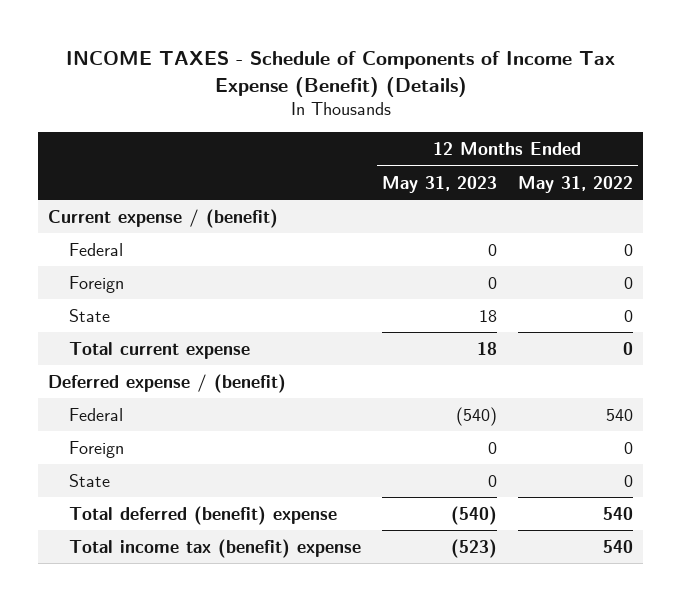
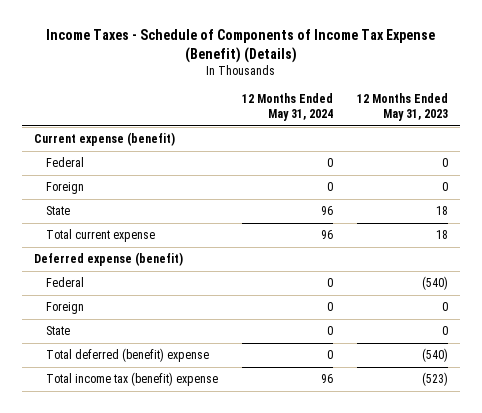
- INCOME TAXES - Schedule of Components of Income Tax Expense (Benefit) (Details)
+ Income Taxes - Schedule of Components of Income Tax Expense (Benefit) (Details)
- | 12 Months Ended May 31, 2023 | 12 Months Ended May 31, 2022
+ | 12 Months Ended May 31, 2024 | 12 Months Ended May 31, 2023
- Current expense / (benefit)
+ Current expense (benefit)
- Deferred expense / (benefit)
+ Deferred expense (benefit)

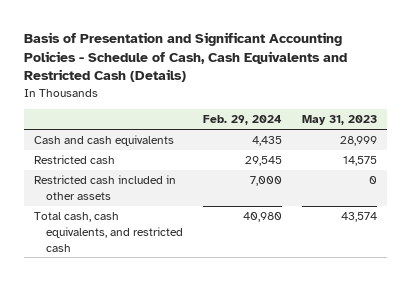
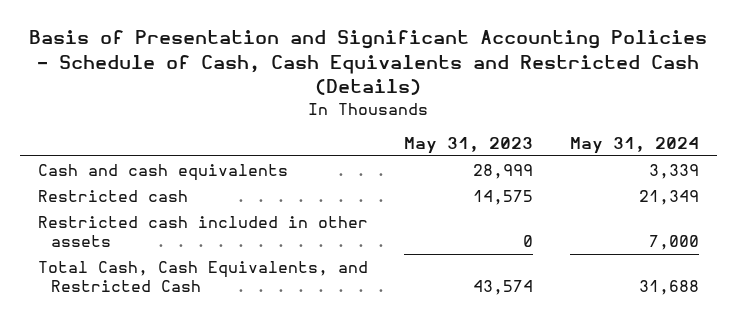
- | Feb. 29, 2024 | May 31, 2023
+ | May 31, 2023 | May 31, 2024
- Total cash, cash equivalents, and restricted cash | 40,980 | 43,574
+ Total Cash, Cash Equivalents, and Restricted Cash | 43,574 | 31,688

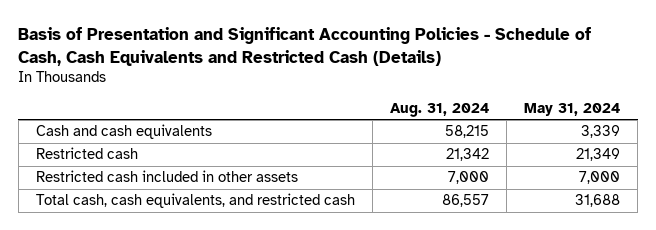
- | May 31, 2023 | May 31, 2024
+ | Aug. 31, 2024 | May 31, 2024
- Total Cash, Cash Equivalents, and Restricted Cash | 43,574 | 31,688
+ Total cash, cash equivalents, and restricted cash | 86,557 | 31,688

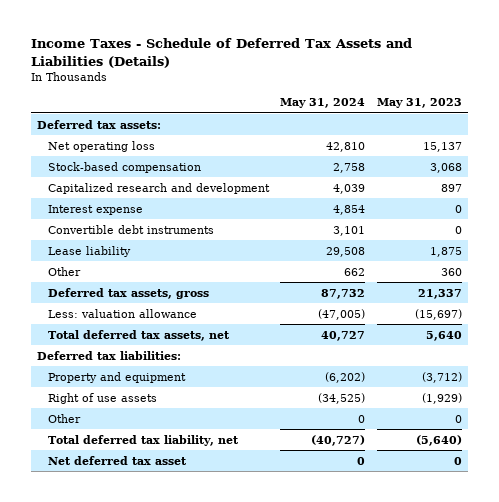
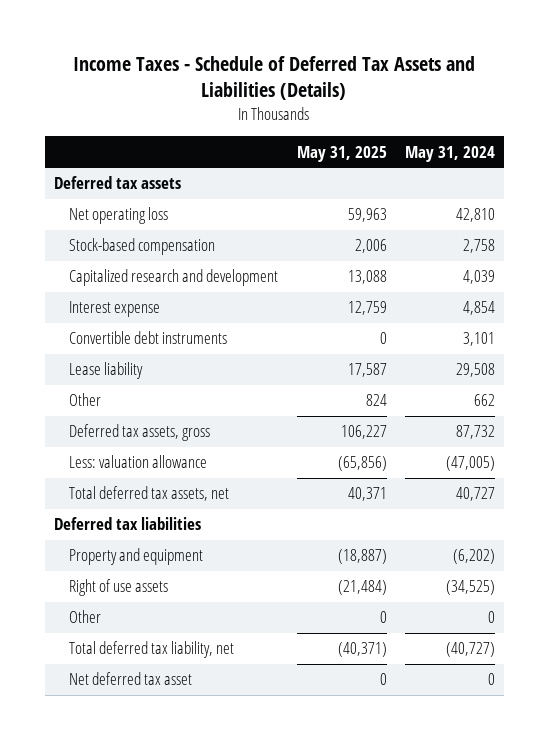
- | May 31, 2024 | May 31, 2023
+ | May 31, 2025 | May 31, 2024
- Deferred tax assets:
+ Deferred tax assets
- Deferred tax liabilities:
+ Deferred tax liabilities

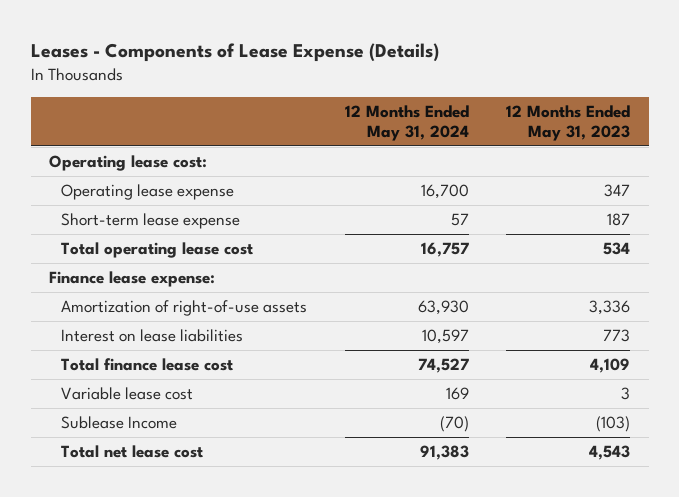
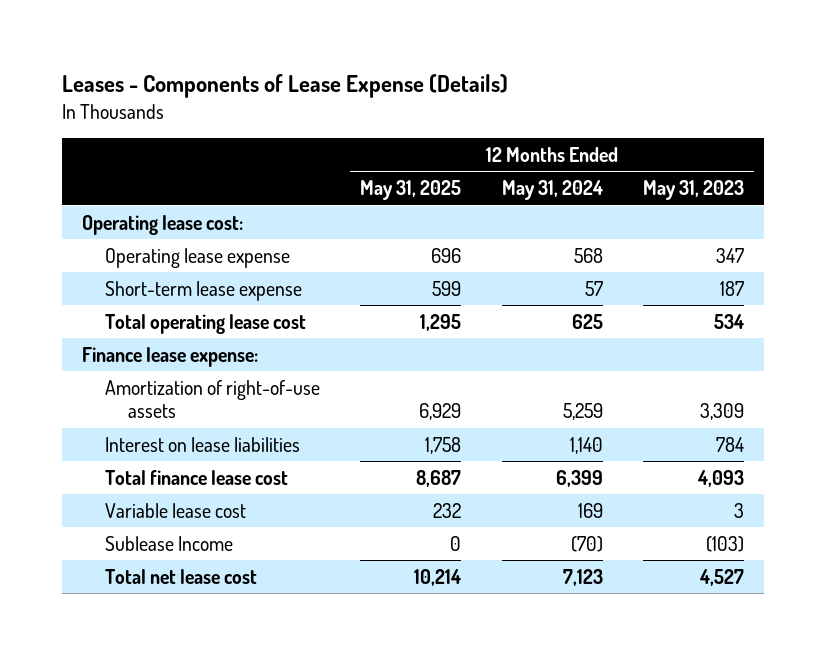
- | 12 Months Ended May 31, 2024 | 12 Months Ended May 31, 2023
+ | 12 Months Ended May 31, 2025 | 12 Months Ended May 31, 2024 | 12 Months Ended May 31, 2023
- Operating lease expense | 16,700 | 347
+ Operating lease expense | 696 | 568 | 347
- Total operating lease cost | 16,757 | 534
+ Total operating lease cost | 1,295 | 625 | 534
- Amortization of right-of-use assets | 63,930 | 3,336
- Interest on lease liabilities | 10,597 | 773
- Total finance lease cost | 74,527 | 4,109
+ Amortization of right-of-use assets | 6,929 | 5,259 | 3,309
+ Interest on lease liabilities | 1,758 | 1,140 | 784
+ Total finance lease cost | 8,687 | 6,399 | 4,093
- Total net lease cost | 91,383 | 4,543
+ Total net lease cost | 10,214 | 7,123 | 4,527

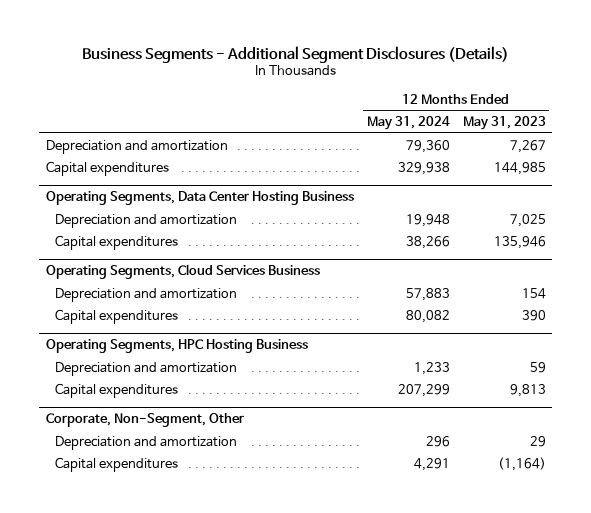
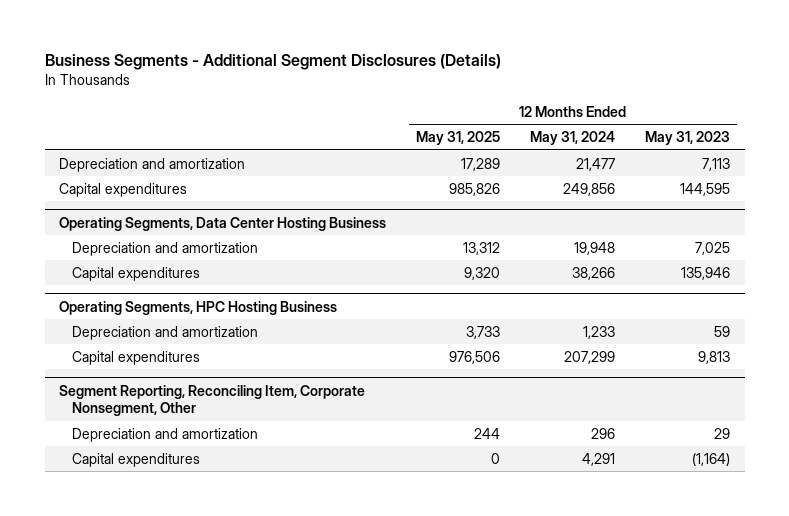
- | 12 Months Ended May 31, 2024 | 12 Months Ended May 31, 2023
+ | 12 Months Ended May 31, 2025 | 12 Months Ended May 31, 2024 | 12 Months Ended May 31, 2023
- Depreciation and amortization | 79,360 | 7,267
- Capital expenditures | 329,938 | 144,985
+ Depreciation and amortization | 17,289 | 21,477 | 7,113
+ Capital expenditures | 985,826 | 249,856 | 144,595
- Operating Segments, Cloud Services Business
- Depreciation and amortization | 57,883 | 154
- Capital expenditures | 80,082 | 390
- Corporate, Non-Segment, Other
+ Segment Reporting, Reconciling Item, Corporate Nonsegment, Other

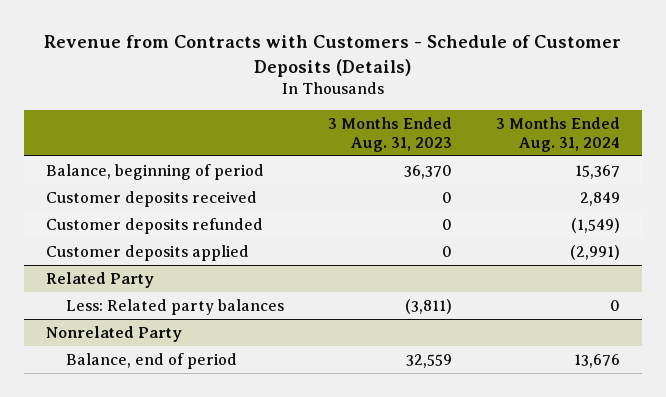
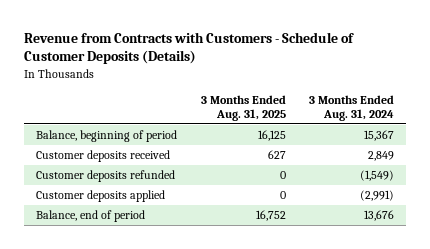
- | 3 Months Ended Aug. 31, 2023 | 3 Months Ended Aug. 31, 2024
+ | 3 Months Ended Aug. 31, 2025 | 3 Months Ended Aug. 31, 2024
- Related Party
- Less: Related party balances | (3,811) | 0
- Nonrelated Party

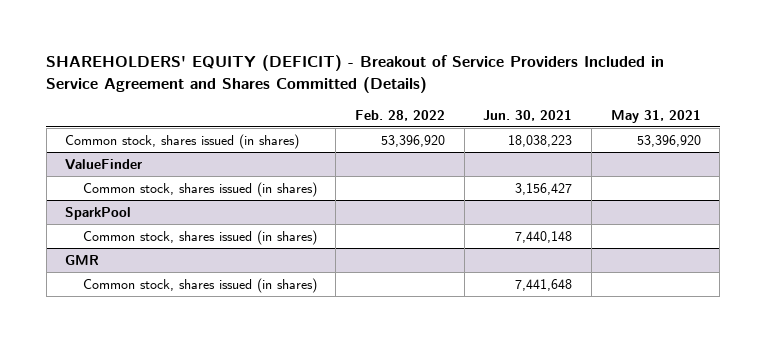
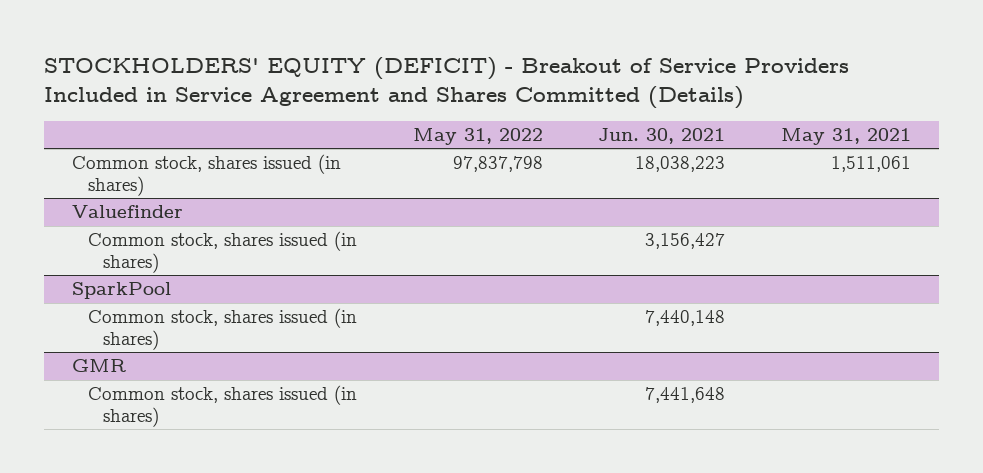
- SHAREHOLDERS' EQUITY (DEFICIT) - Breakout of Service Providers Included in Service Agreement and Shares Committed (Details)
+ STOCKHOLDERS' EQUITY (DEFICIT) - Breakout of Service Providers Included in Service Agreement and Shares Committed (Details)
- | Feb. 28, 2022 | Jun. 30, 2021 | May 31, 2021
+ | May 31, 2022 | Jun. 30, 2021 | May 31, 2021
- Common stock, shares issued (in shares) | 53,396,920 | 18,038,223 | 53,396,920
- ValueFinder
+ Common stock, shares issued (in shares) | 97,837,798 | 18,038,223 | 1,511,061
+ Valuefinder

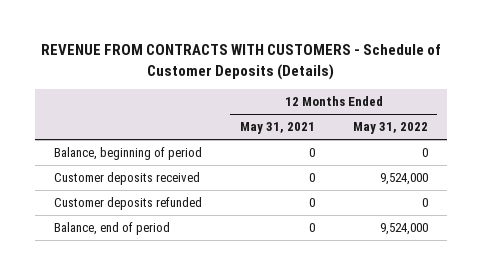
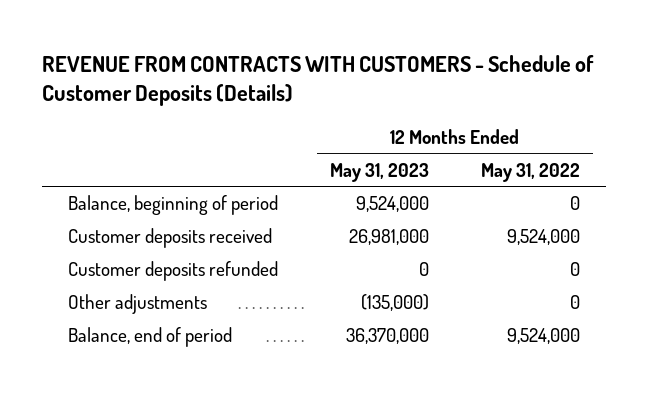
- | 12 Months Ended May 31, 2021 | 12 Months Ended May 31, 2022
+ | 12 Months Ended May 31, 2023 | 12 Months Ended May 31, 2022
+ Other adjustments | (135,000) | 0

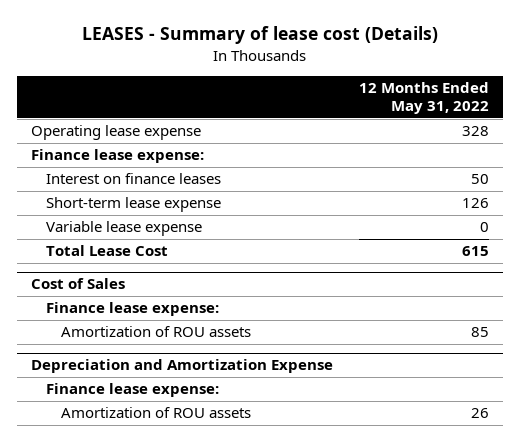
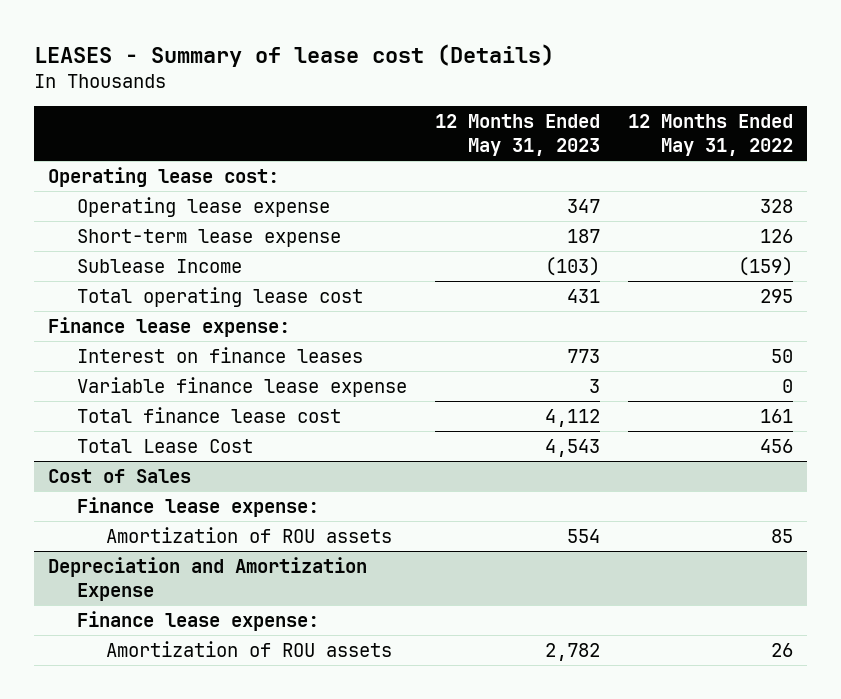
- | 12 Months Ended May 31, 2022
+ | 12 Months Ended May 31, 2023 | 12 Months Ended May 31, 2022
+ Operating lease cost:
moved up: Short-term lease expense | 187 | 126
+ Sublease Income | (103) | (159)
+ Total operating lease cost | 431 | 295
- Variable lease expense | 0
- Total Lease Cost | 615
+ Variable finance lease expense | 3 | 0
+ Total finance lease cost | 4,112 | 161
+ Total Lease Cost | 4,543 | 456

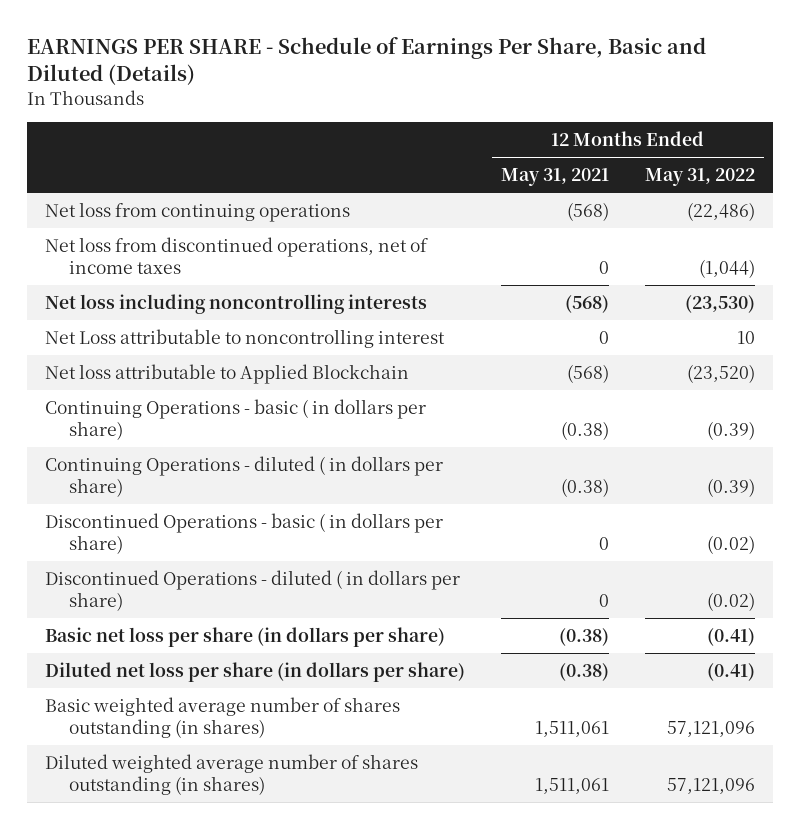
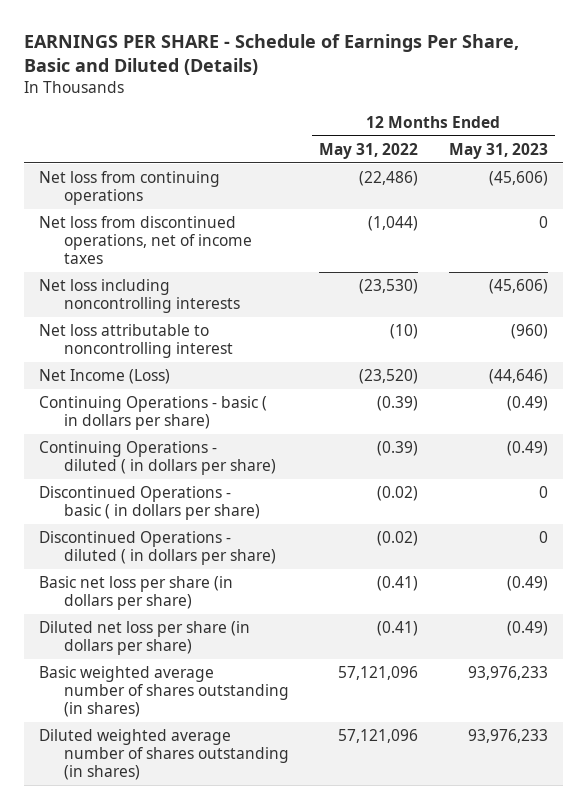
- | 12 Months Ended May 31, 2021 | 12 Months Ended May 31, 2022
+ | 12 Months Ended May 31, 2022 | 12 Months Ended May 31, 2023
- Net Loss attributable to noncontrolling interest | 0 | 10
- Net loss attributable to Applied Blockchain | (568) | (23,520)
+ Net loss attributable to noncontrolling interest | (10) | (960)
+ Net Income (Loss) | (23,520) | (44,646)

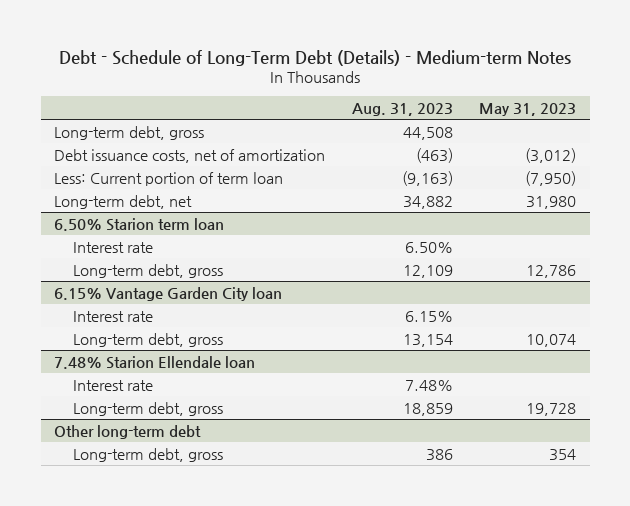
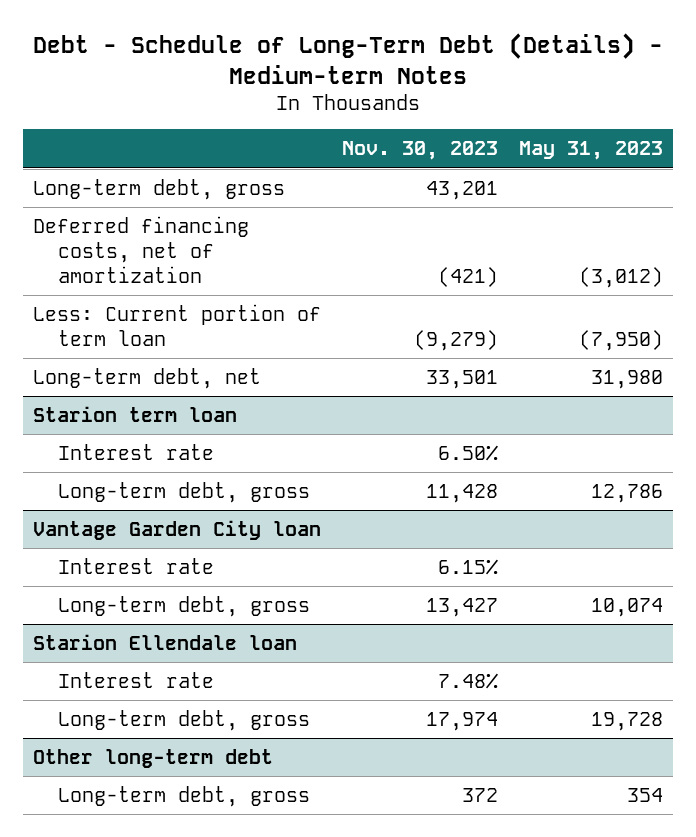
- | Aug. 31, 2023 | May 31, 2023
+ | Nov. 30, 2023 | May 31, 2023
- Debt issuance costs, net of amortization | (463) | (3,012)
+ Deferred financing costs, net of amortization | (421) | (3,012)
- 6.50% Starion term loan
+ Starion term loan
- 6.15% Vantage Garden City loan
+ Vantage Garden City loan
- 7.48% Starion Ellendale loan
+ Starion Ellendale loan

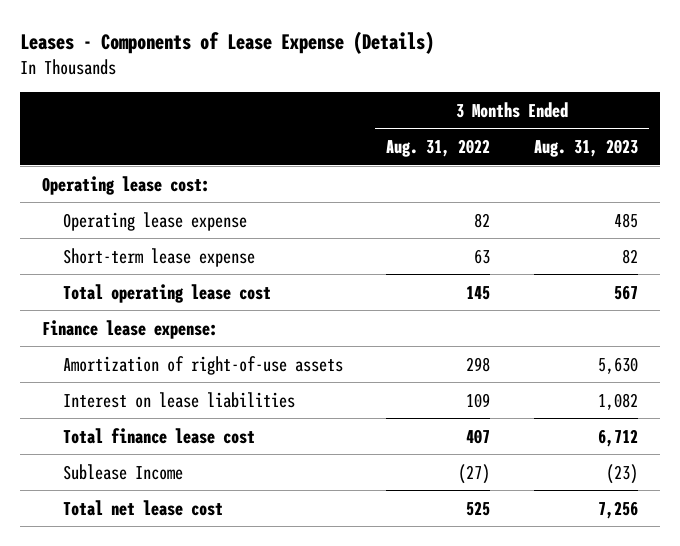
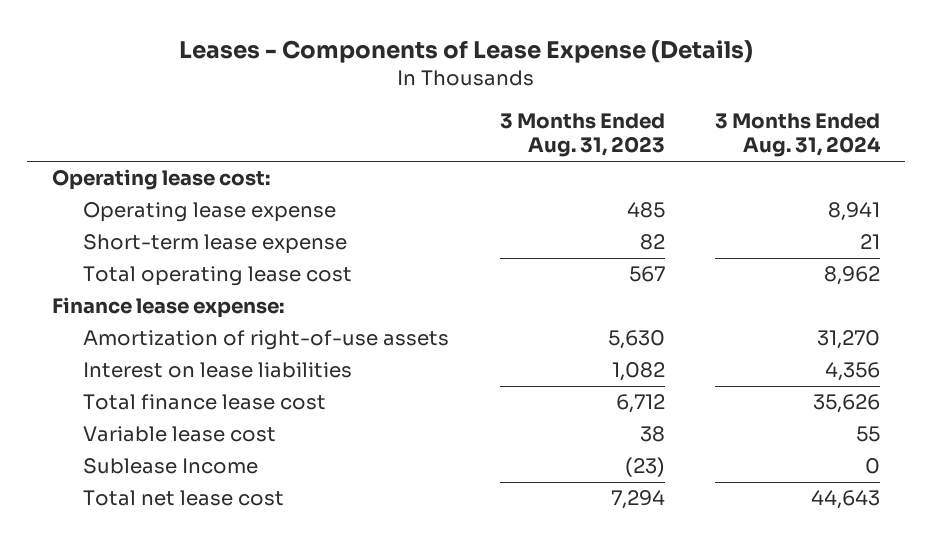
- | 3 Months Ended Aug. 31, 2022 | 3 Months Ended Aug. 31, 2023
+ | 3 Months Ended Aug. 31, 2023 | 3 Months Ended Aug. 31, 2024
+ Variable lease cost | 38 | 55
- Total net lease cost | 525 | 7,256
+ Total net lease cost | 7,294 | 44,643

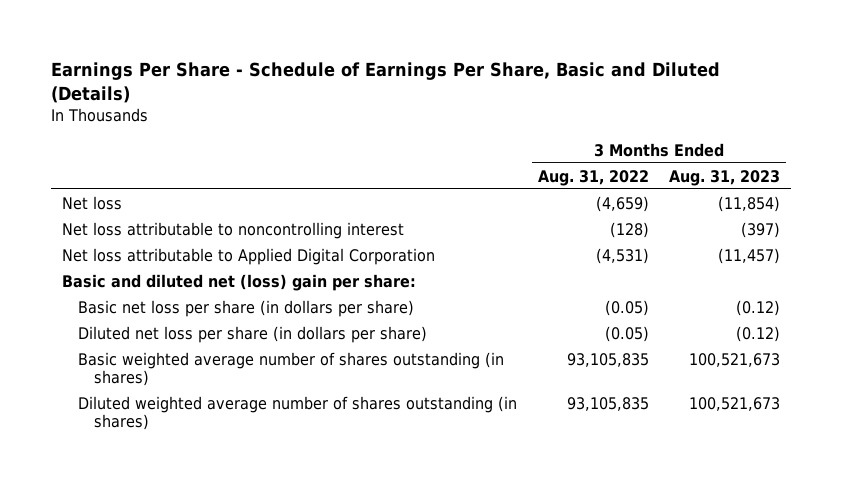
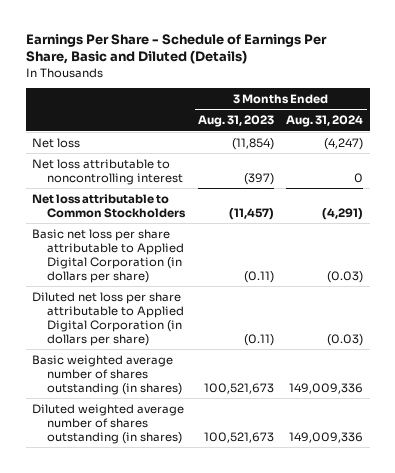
- | 3 Months Ended Aug. 31, 2022 | 3 Months Ended Aug. 31, 2023
+ | 3 Months Ended Aug. 31, 2023 | 3 Months Ended Aug. 31, 2024
- Net loss attributable to Applied Digital Corporation | (4,531) | (11,457)
- Basic and diluted net (loss) gain per share:
- Basic net loss per share (in dollars per share) | (0.05) | (0.12)
- Diluted net loss per share (in dollars per share) | (0.05) | (0.12)
+ Net loss attributable to Common Stockholders | (11,457) | (4,291)
+ Basic net loss per share attributable to Applied Digital Corporation (in dollars per share) | (0.11) | (0.03)
+ Diluted net loss per share attributable to Applied Digital Corporation (in dollars per share) | (0.11) | (0.03)

